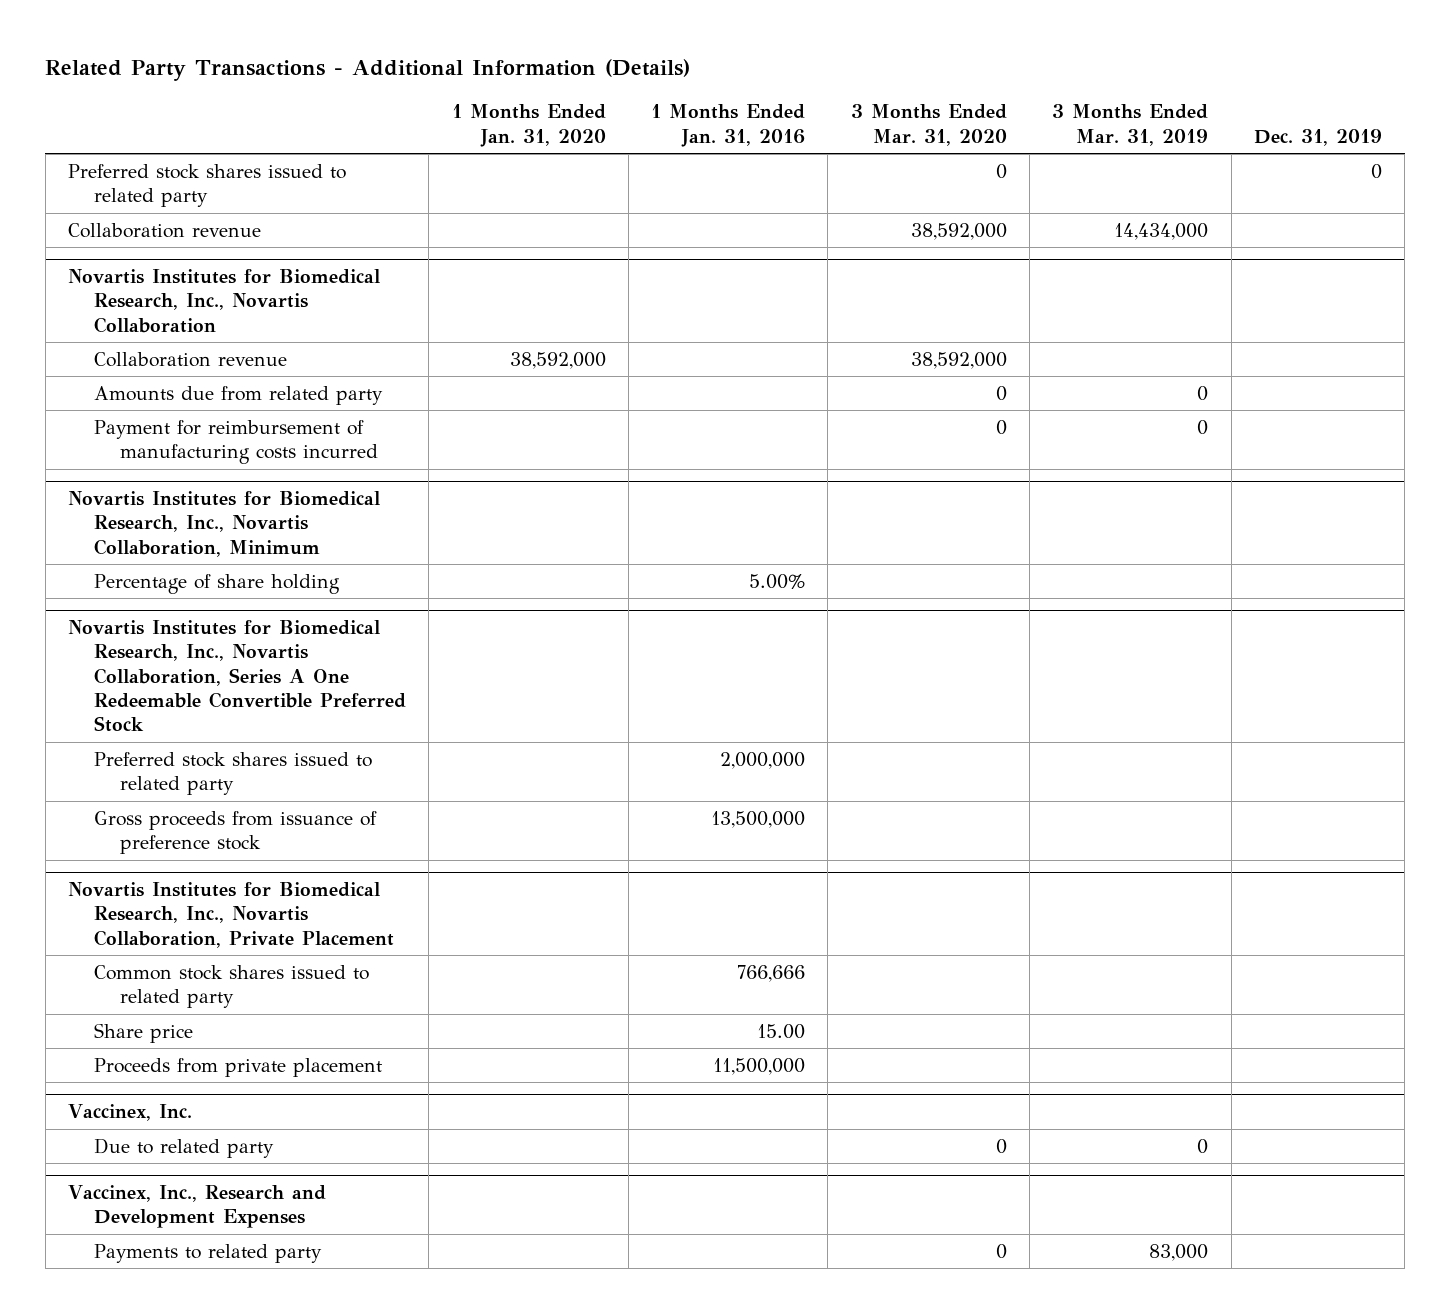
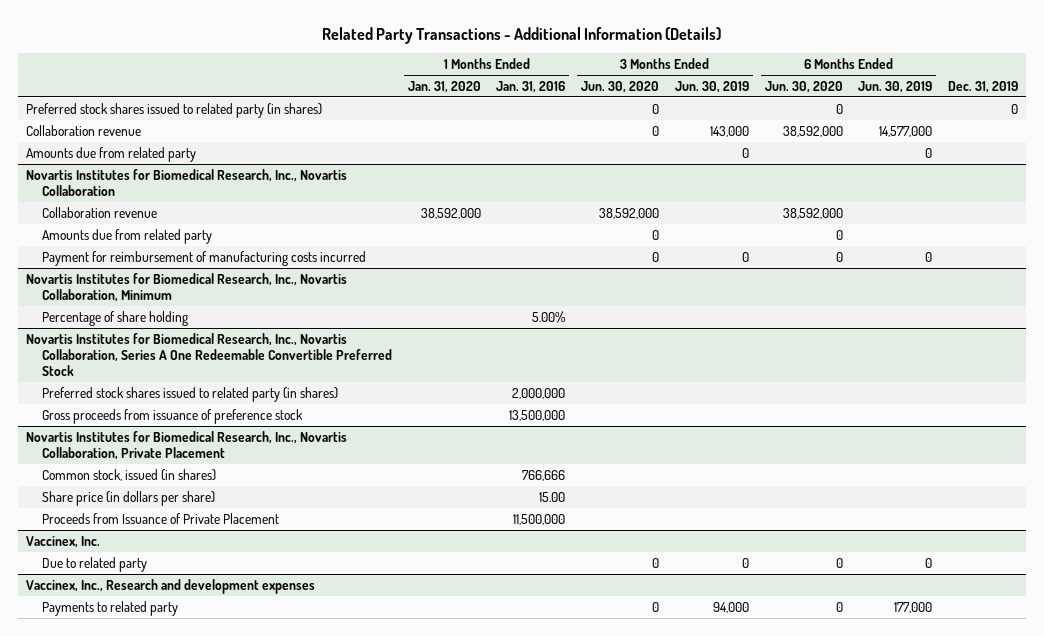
- | 1 Months Ended Jan. 31, 2020 | 1 Months Ended Jan. 31, 2016 | 3 Months Ended Mar. 31, 2020 | 3 Months Ended Mar. 31, 2019 | Dec. 31, 2019
+ | 1 Months Ended Jan. 31, 2020 | 1 Months Ended Jan. 31, 2016 | 3 Months Ended Jun. 30, 2020 | 3 Months Ended Jun. 30, 2019 | 6 Months Ended Jun. 30, 2020 | 6 Months Ended Jun. 30, 2019 | Dec. 31, 2019
- Preferred stock shares issued to related party | | | 0 | | 0
+ Preferred stock shares issued to related party (in shares) | | | 0 | | 0 | | 0
+ Amounts due from related party | | | | 0 | | 0 |
@ Novartis Institutes for Biomedical Research, Inc., Novartis Collaboration, Series A One Redeemable Convertible Preferred Stock
- Preferred stock shares issued to related party | | 2,000,000 | | |
+ Preferred stock shares issued to related party (in shares) | | 2,000,000 | | | | |
@ Novartis Institutes for Biomedical Research, Inc., Novartis Collaboration, Private Placement
- Common stock shares issued to related party | | 766,666 | | |
- Share price | | 15.00 | | |
- Proceeds from private placement | | 11,500,000 | | |
+ Common stock, issued (in shares) | | 766,666 | | | | |
+ Share price (in dollars per share) | | 15.00 | | | | |
+ Proceeds from Issuance of Private Placement | | 11,500,000 | | | | |
- Vaccinex, Inc., Research and Development Expenses
+ Vaccinex, Inc., Research and development expenses

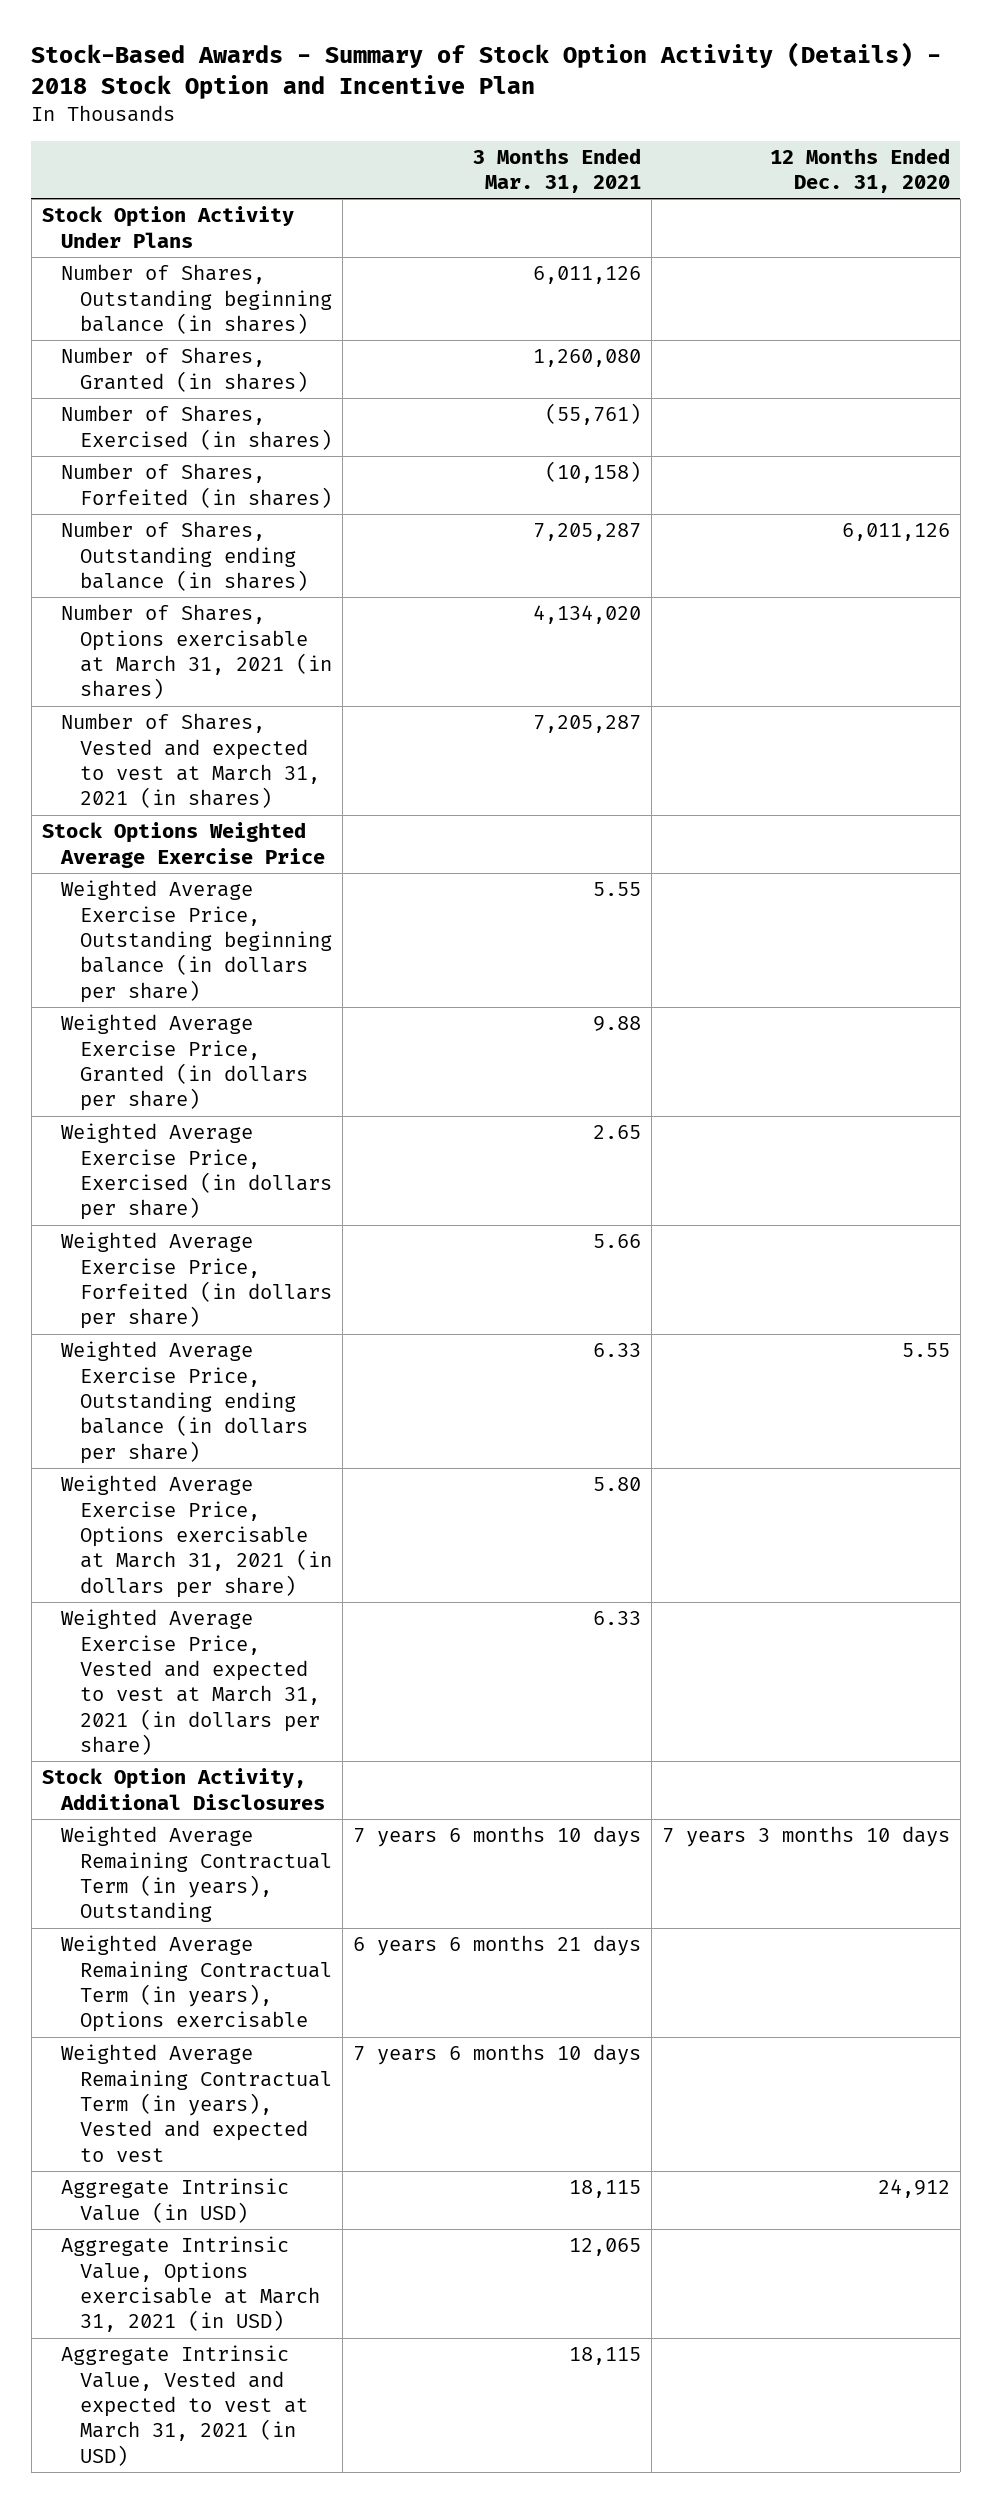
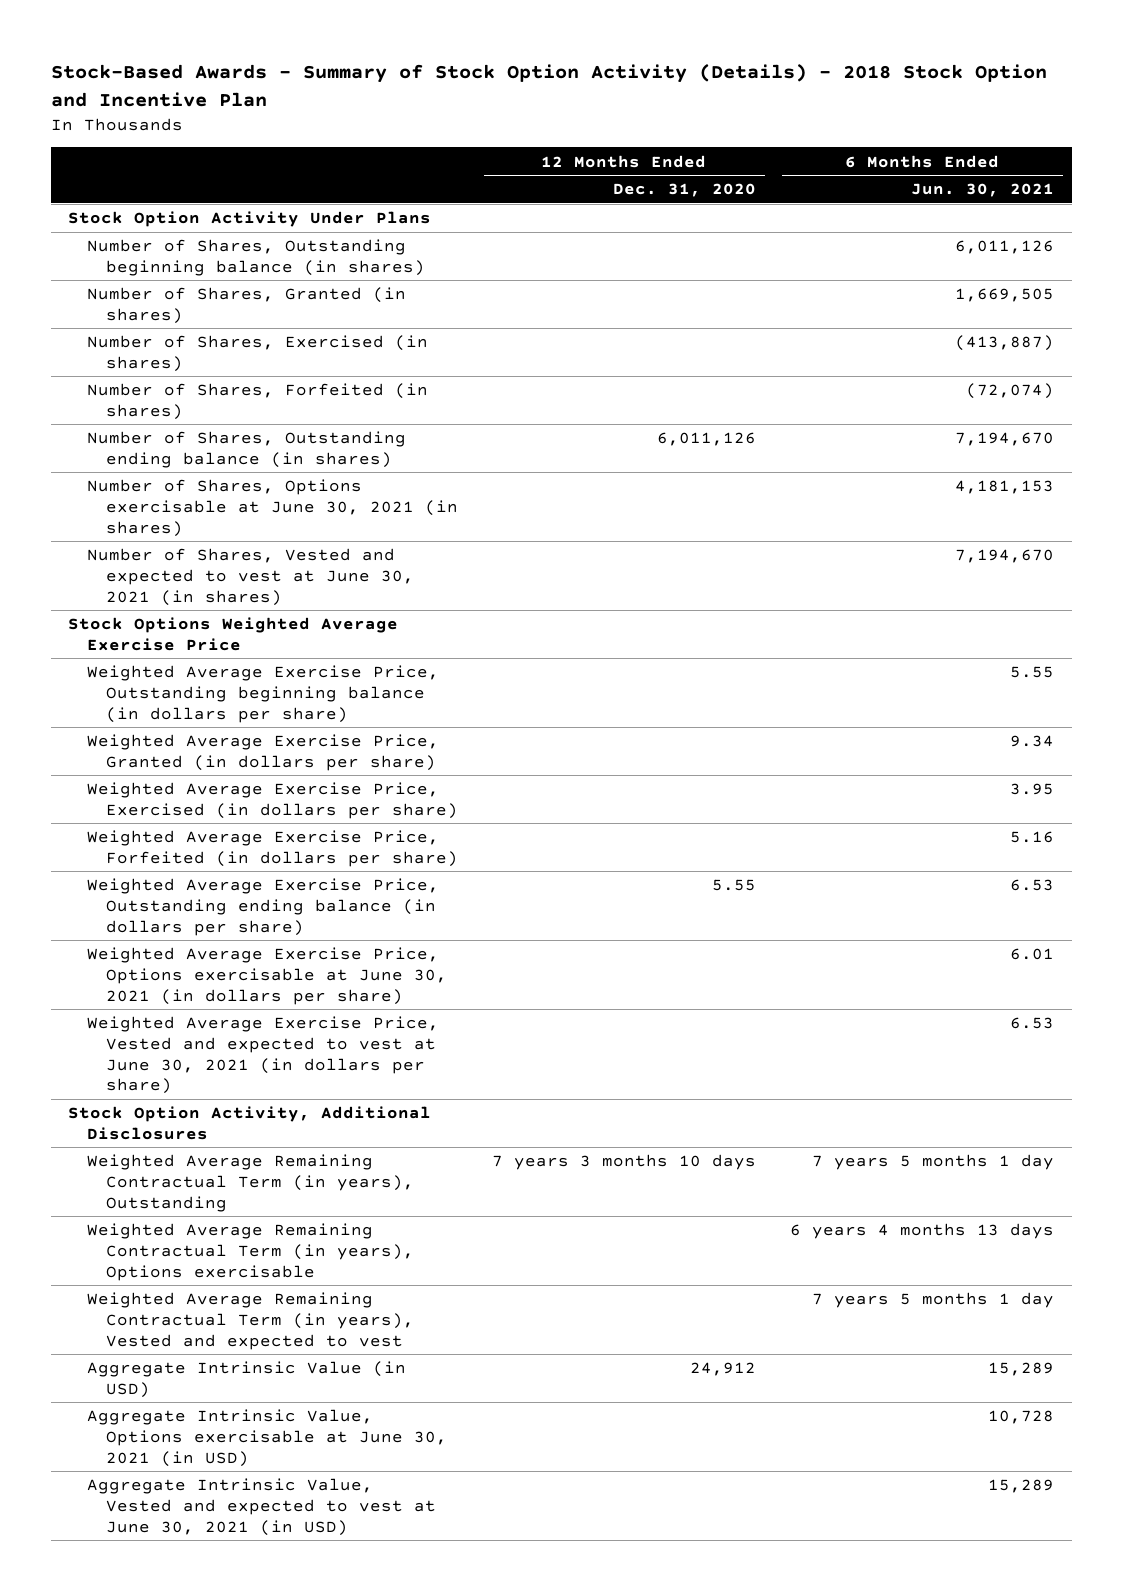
- | 3 Months Ended Mar. 31, 2021 | 12 Months Ended Dec. 31, 2020
+ | 12 Months Ended Dec. 31, 2020 | 6 Months Ended Jun. 30, 2021
- Number of Shares, Options exercisable at March 31, 2021 (in shares) | 4,134,020 |
- Number of Shares, Vested and expected to vest at March 31, 2021 (in shares) | 7,205,287 |
+ Number of Shares, Options exercisable at June 30, 2021 (in shares) | | 4,181,153
+ Number of Shares, Vested and expected to vest at June 30, 2021 (in shares) | | 7,194,670
- Weighted Average Exercise Price, Options exercisable at March 31, 2021 (in dollars per share) | 5.80 |
- Weighted Average Exercise Price, Vested and expected to vest at March 31, 2021 (in dollars per share) | 6.33 |
+ Weighted Average Exercise Price, Options exercisable at June 30, 2021 (in dollars per share) | | 6.01
+ Weighted Average Exercise Price, Vested and expected to vest at June 30, 2021 (in dollars per share) | | 6.53
- Aggregate Intrinsic Value, Options exercisable at March 31, 2021 (in USD) | 12,065 |
- Aggregate Intrinsic Value, Vested and expected to vest at March 31, 2021 (in USD) | 18,115 |
+ Aggregate Intrinsic Value, Options exercisable at June 30, 2021 (in USD) | | 10,728
+ Aggregate Intrinsic Value, Vested and expected to vest at June 30, 2021 (in USD) | | 15,289

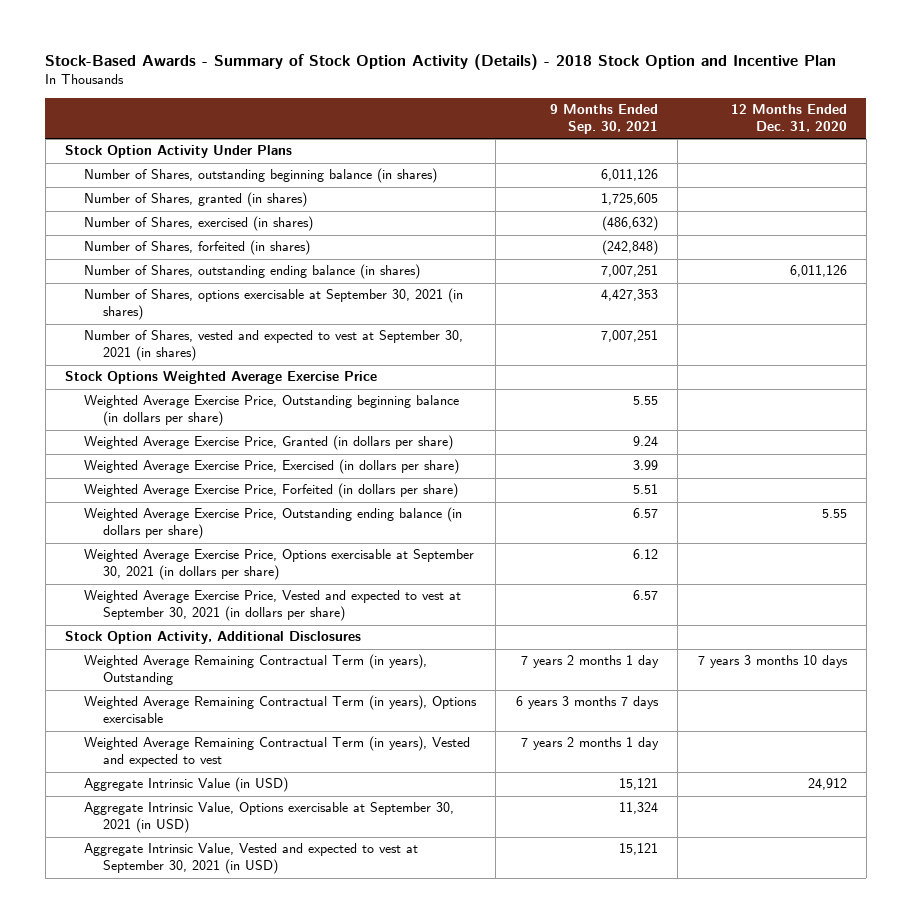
- | 12 Months Ended Dec. 31, 2020 | 6 Months Ended Jun. 30, 2021
+ | 9 Months Ended Sep. 30, 2021 | 12 Months Ended Dec. 31, 2020
- Number of Shares, Outstanding beginning balance (in shares) | | 6,011,126
- Number of Shares, Granted (in shares) | | 1,669,505
- Number of Shares, Exercised (in shares) | | (413,887)
- Number of Shares, Forfeited (in shares) | | (72,074)
- Number of Shares, Outstanding ending balance (in shares) | 6,011,126 | 7,194,670
- Number of Shares, Options exercisable at June 30, 2021 (in shares) | | 4,181,153
- Number of Shares, Vested and expected to vest at June 30, 2021 (in shares) | | 7,194,670
+ Number of Shares, outstanding beginning balance (in shares) | 6,011,126 |
+ Number of Shares, granted (in shares) | 1,725,605 |
+ Number of Shares, exercised (in shares) | (486,632) |
+ Number of Shares, forfeited (in shares) | (242,848) |
+ Number of Shares, outstanding ending balance (in shares) | 7,007,251 | 6,011,126
+ Number of Shares, options exercisable at September 30, 2021 (in shares) | 4,427,353 |
+ Number of Shares, vested and expected to vest at September 30, 2021 (in shares) | 7,007,251 |
- Weighted Average Exercise Price, Options exercisable at June 30, 2021 (in dollars per share) | | 6.01
- Weighted Average Exercise Price, Vested and expected to vest at June 30, 2021 (in dollars per share) | | 6.53
+ Weighted Average Exercise Price, Options exercisable at September 30, 2021 (in dollars per share) | 6.12 |
+ Weighted Average Exercise Price, Vested and expected to vest at September 30, 2021 (in dollars per share) | 6.57 |
- Aggregate Intrinsic Value, Options exercisable at June 30, 2021 (in USD) | | 10,728
- Aggregate Intrinsic Value, Vested and expected to vest at June 30, 2021 (in USD) | | 15,289
+ Aggregate Intrinsic Value, Options exercisable at September 30, 2021 (in USD) | 11,324 |
+ Aggregate Intrinsic Value, Vested and expected to vest at September 30, 2021 (in USD) | 15,121 |

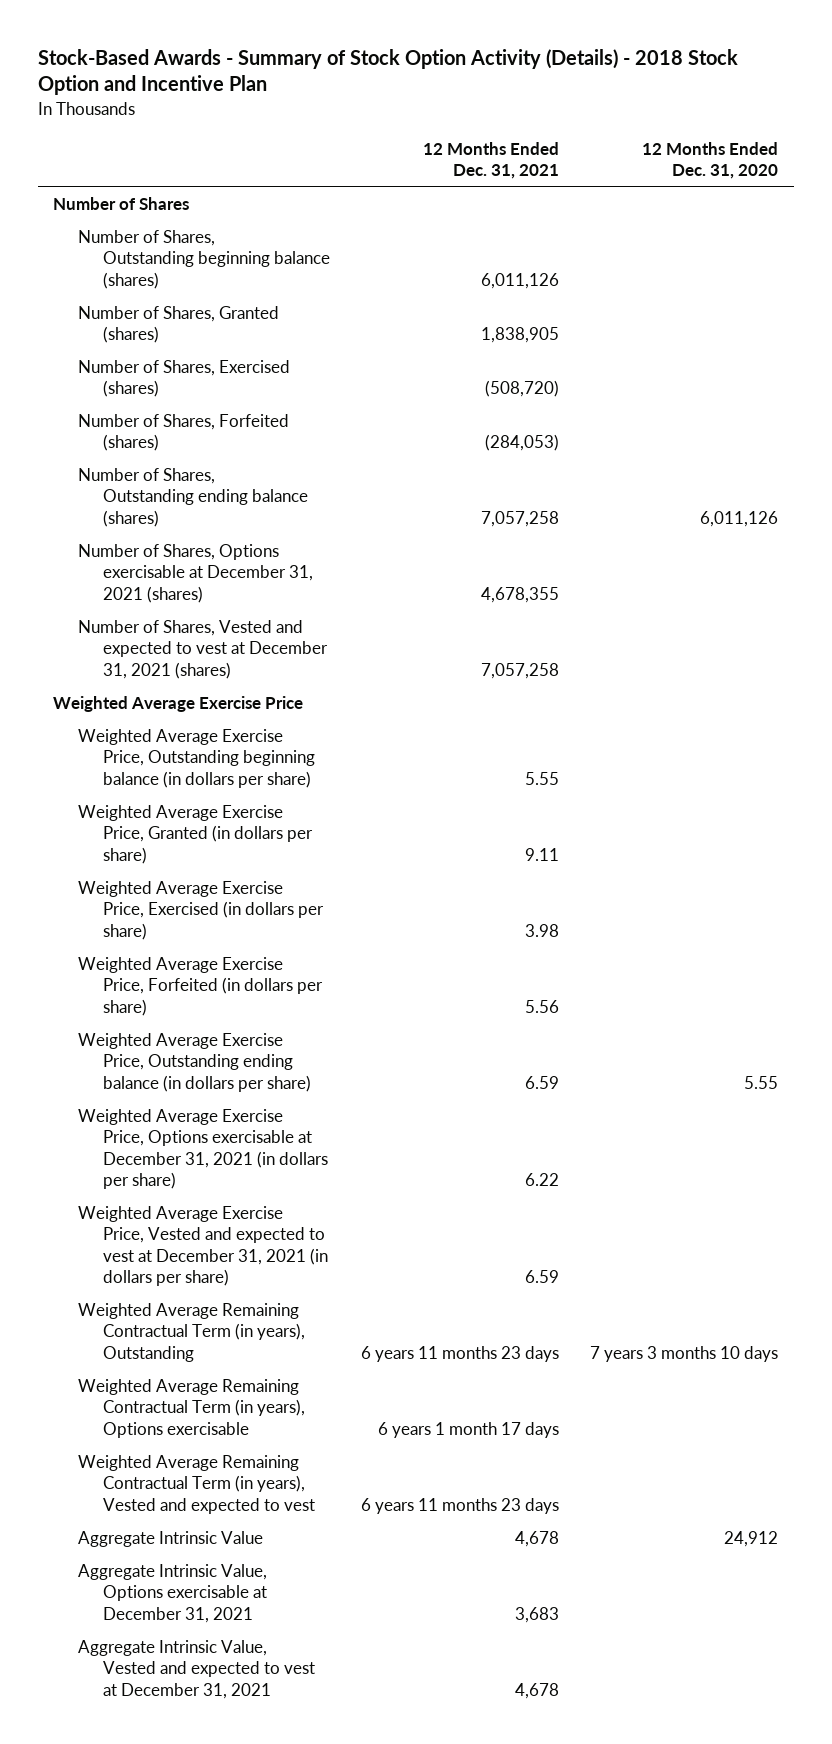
- | 9 Months Ended Sep. 30, 2021 | 12 Months Ended Dec. 31, 2020
+ | 12 Months Ended Dec. 31, 2021 | 12 Months Ended Dec. 31, 2020
- Stock Option Activity Under Plans
- Number of Shares, outstanding beginning balance (in shares) | 6,011,126 |
- Number of Shares, granted (in shares) | 1,725,605 |
- Number of Shares, exercised (in shares) | (486,632) |
- Number of Shares, forfeited (in shares) | (242,848) |
- Number of Shares, outstanding ending balance (in shares) | 7,007,251 | 6,011,126
- Number of Shares, options exercisable at September 30, 2021 (in shares) | 4,427,353 |
- Number of Shares, vested and expected to vest at September 30, 2021 (in shares) | 7,007,251 |
- Stock Options Weighted Average Exercise Price
+ Number of Shares
+ Number of Shares, Outstanding beginning balance (shares) | 6,011,126 |
+ Number of Shares, Granted (shares) | 1,838,905 |
+ Number of Shares, Exercised (shares) | (508,720) |
+ Number of Shares, Forfeited (shares) | (284,053) |
+ Number of Shares, Outstanding ending balance (shares) | 7,057,258 | 6,011,126
+ Number of Shares, Options exercisable at December 31, 2021 (shares) | 4,678,355 |
+ Number of Shares, Vested and expected to vest at December 31, 2021 (shares) | 7,057,258 |
+ Weighted Average Exercise Price
- Weighted Average Exercise Price, Options exercisable at September 30, 2021 (in dollars per share) | 6.12 |
- Weighted Average Exercise Price, Vested and expected to vest at September 30, 2021 (in dollars per share) | 6.57 |
- Stock Option Activity, Additional Disclosures
+ Weighted Average Exercise Price, Options exercisable at December 31, 2021 (in dollars per share) | 6.22 |
+ Weighted Average Exercise Price, Vested and expected to vest at December 31, 2021 (in dollars per share) | 6.59 |
- Aggregate Intrinsic Value (in USD) | 15,121 | 24,912
- Aggregate Intrinsic Value, Options exercisable at September 30, 2021 (in USD) | 11,324 |
- Aggregate Intrinsic Value, Vested and expected to vest at September 30, 2021 (in USD) | 15,121 |
+ Aggregate Intrinsic Value | 4,678 | 24,912
+ Aggregate Intrinsic Value, Options exercisable at December 31, 2021 | 3,683 |
+ Aggregate Intrinsic Value, Vested and expected to vest at December 31, 2021 | 4,678 |

